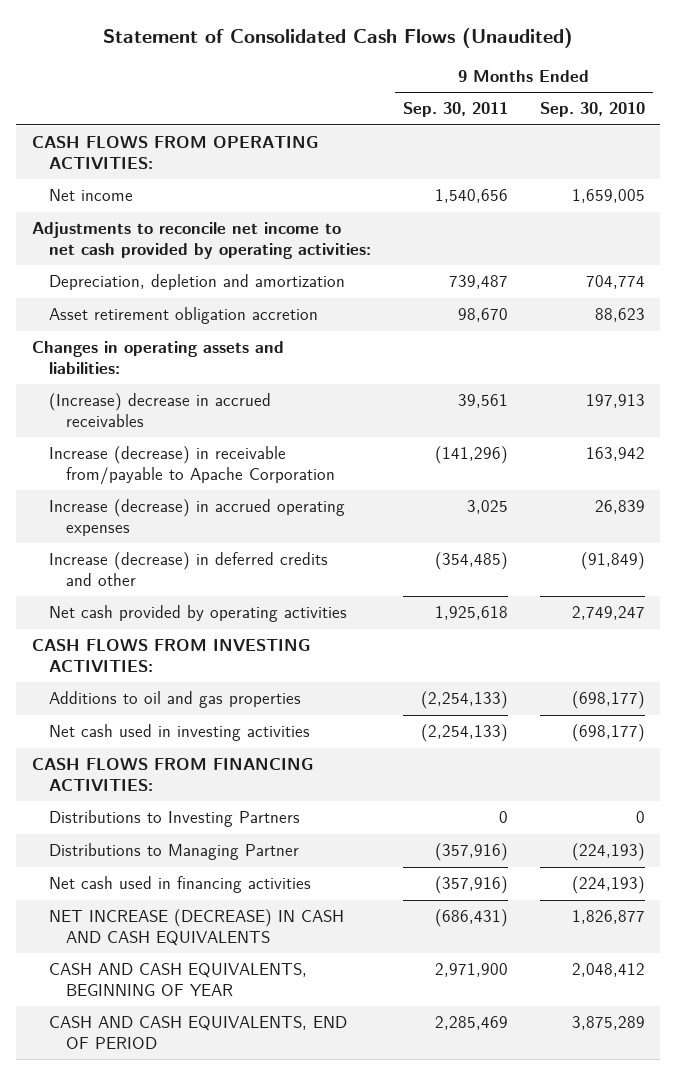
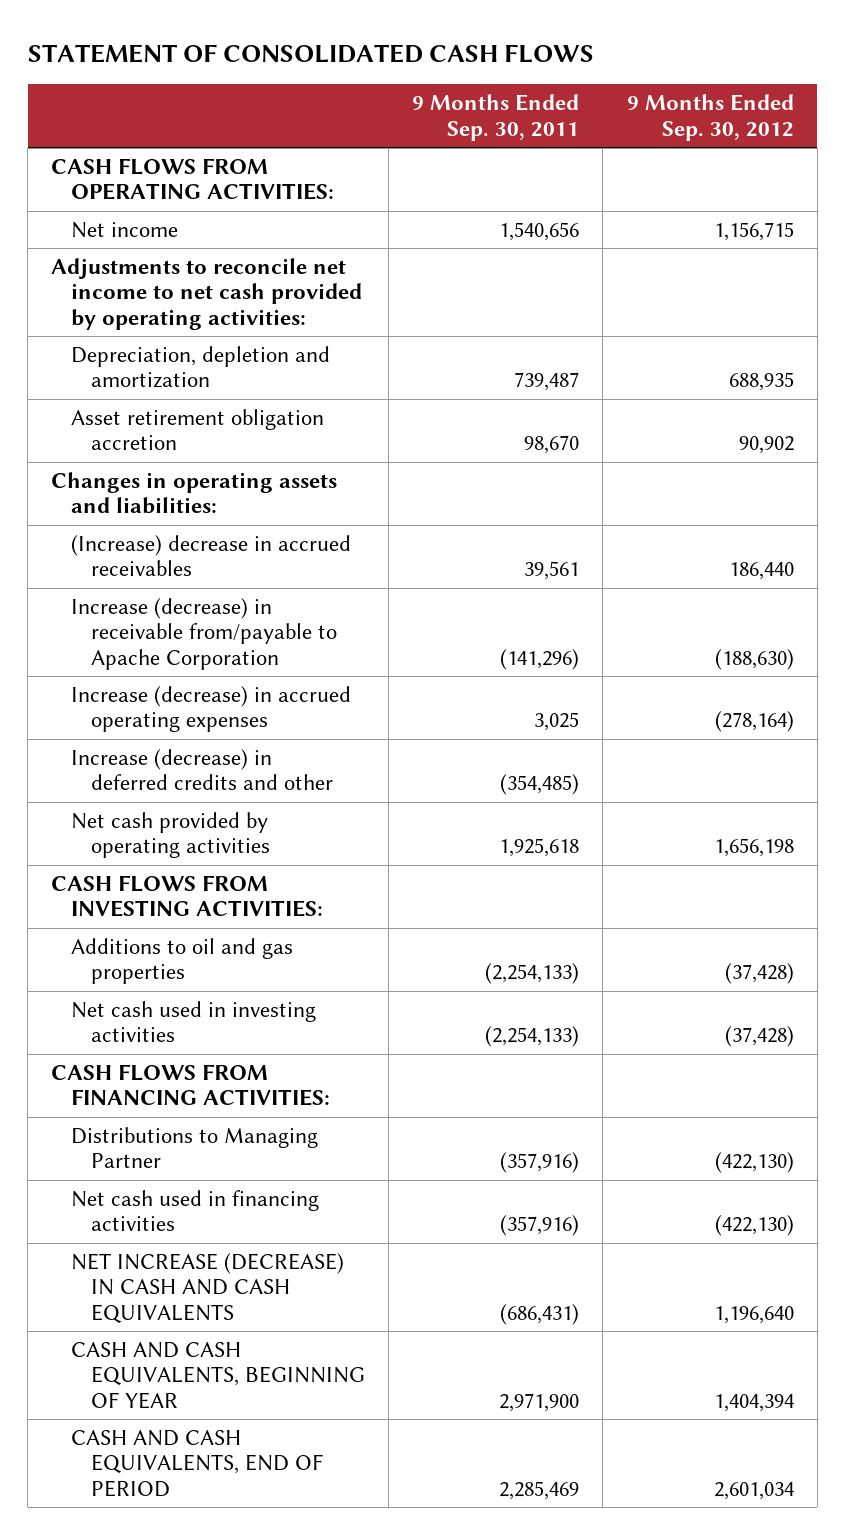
- Statement of Consolidated Cash Flows (Unaudited)
+ STATEMENT OF CONSOLIDATED CASH FLOWS
- | 9 Months Ended Sep. 30, 2011 | 9 Months Ended Sep. 30, 2010
+ | 9 Months Ended Sep. 30, 2011 | 9 Months Ended Sep. 30, 2012
- Distributions to Investing Partners | 0 | 0

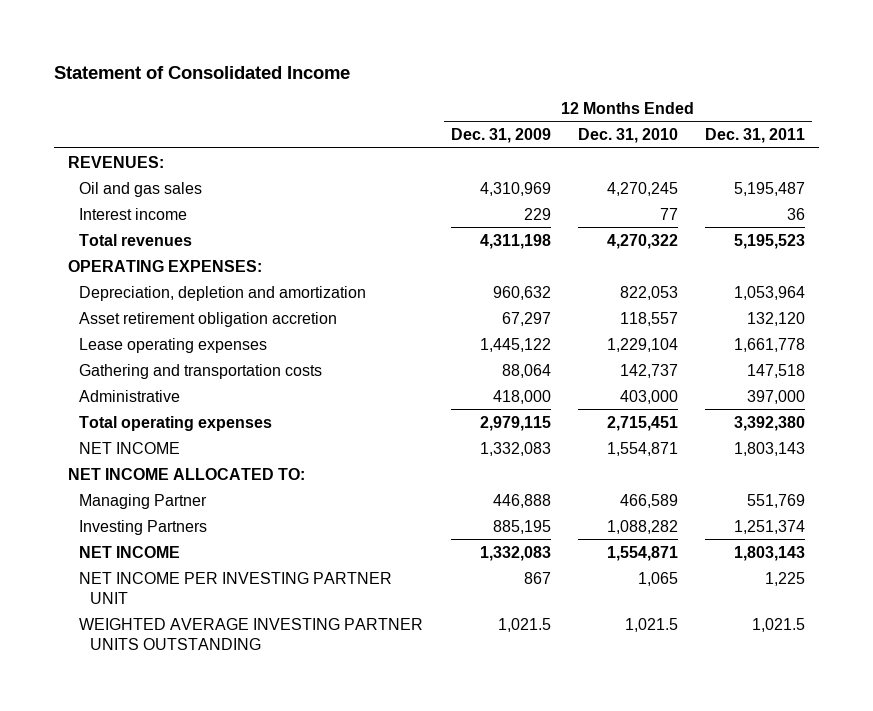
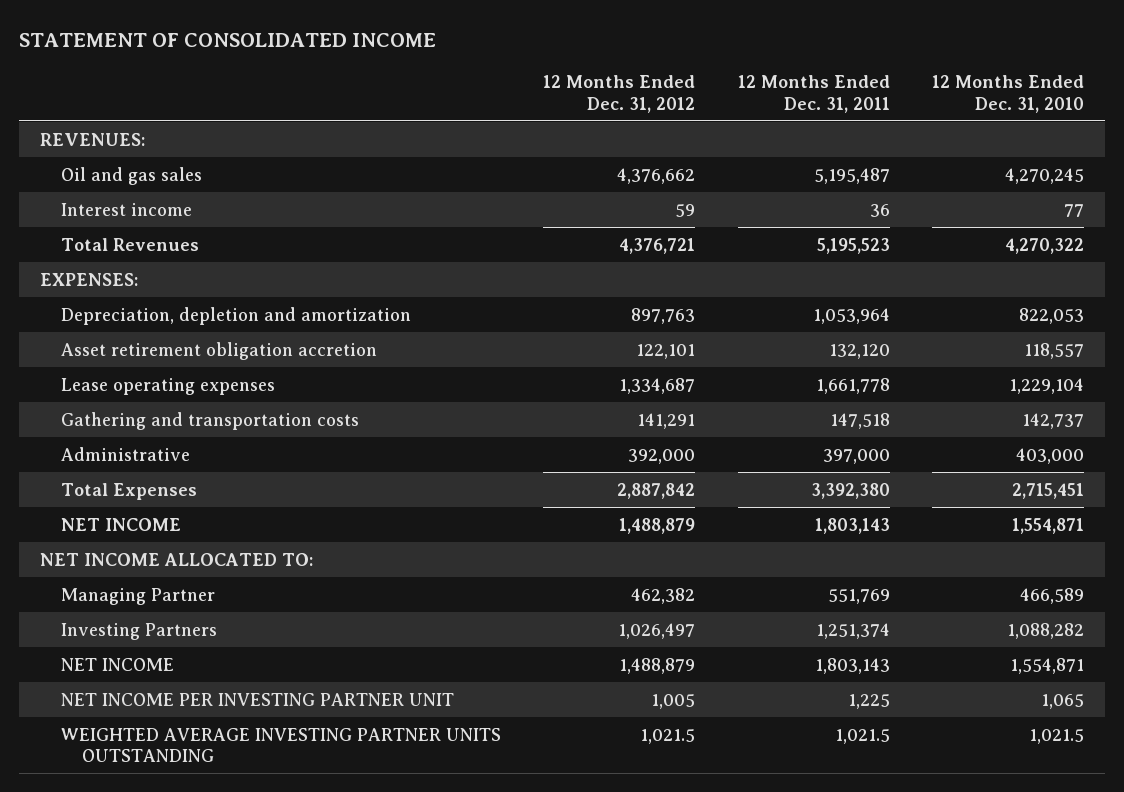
- Statement of Consolidated Income
+ STATEMENT OF CONSOLIDATED INCOME
- | 12 Months Ended Dec. 31, 2009 | 12 Months Ended Dec. 31, 2010 | 12 Months Ended Dec. 31, 2011
+ | 12 Months Ended Dec. 31, 2012 | 12 Months Ended Dec. 31, 2011 | 12 Months Ended Dec. 31, 2010
- Total revenues | 4,311,198 | 4,270,322 | 5,195,523
- OPERATING EXPENSES:
+ Total Revenues | 4,376,721 | 5,195,523 | 4,270,322
+ EXPENSES:
- Total operating expenses | 2,979,115 | 2,715,451 | 3,392,380
+ Total Expenses | 2,887,842 | 3,392,380 | 2,715,451

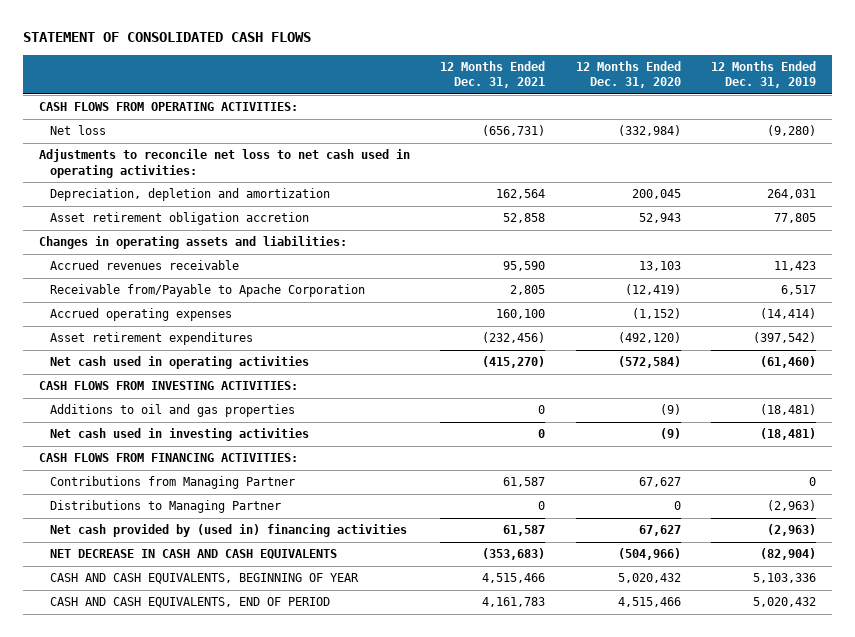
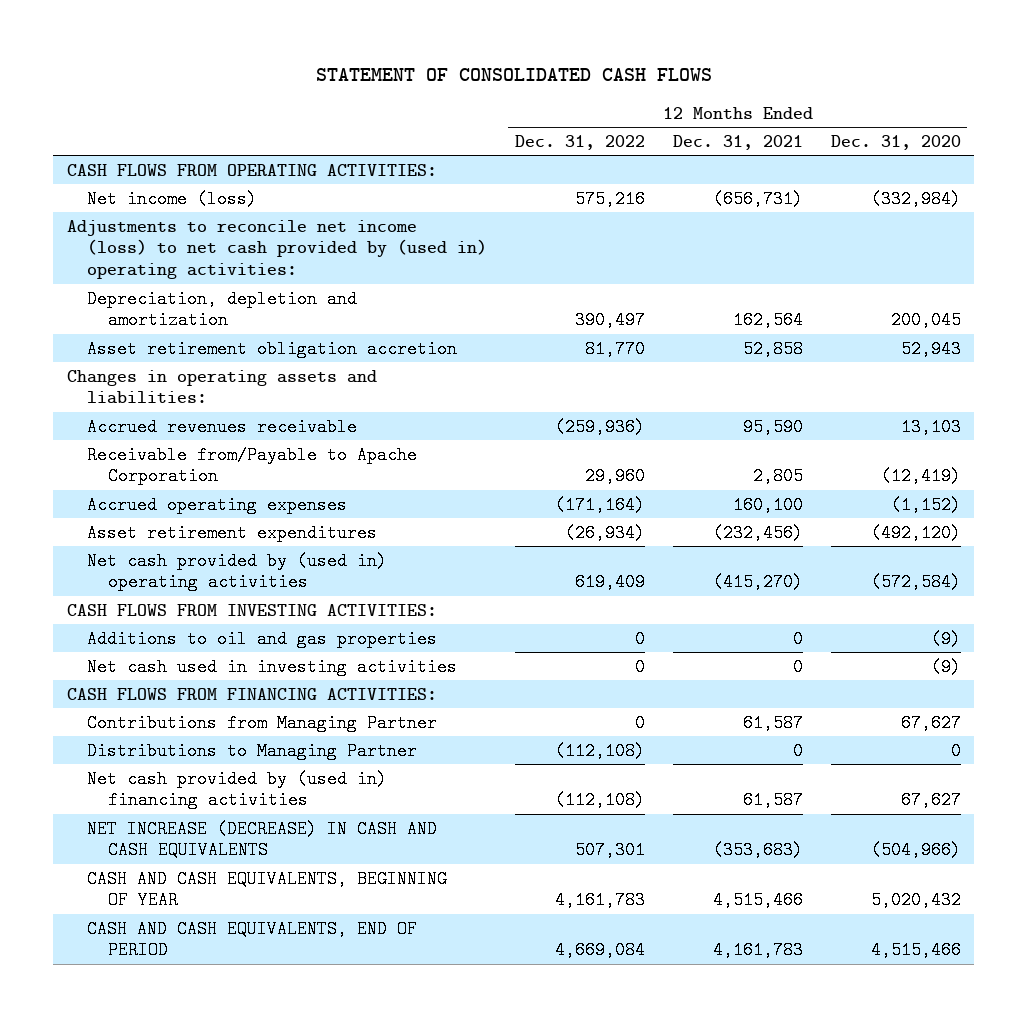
- | 12 Months Ended Dec. 31, 2021 | 12 Months Ended Dec. 31, 2020 | 12 Months Ended Dec. 31, 2019
+ | 12 Months Ended Dec. 31, 2022 | 12 Months Ended Dec. 31, 2021 | 12 Months Ended Dec. 31, 2020
- Net loss | (656,731) | (332,984) | (9,280)
- Adjustments to reconcile net loss to net cash used in operating activities:
+ Net income (loss) | 575,216 | (656,731) | (332,984)
+ Adjustments to reconcile net income (loss) to net cash provided by (used in) operating activities:
- Net cash used in operating activities | (415,270) | (572,584) | (61,460)
+ Net cash provided by (used in) operating activities | 619,409 | (415,270) | (572,584)
- NET DECREASE IN CASH AND CASH EQUIVALENTS | (353,683) | (504,966) | (82,904)
+ NET INCREASE (DECREASE) IN CASH AND CASH EQUIVALENTS | 507,301 | (353,683) | (504,966)

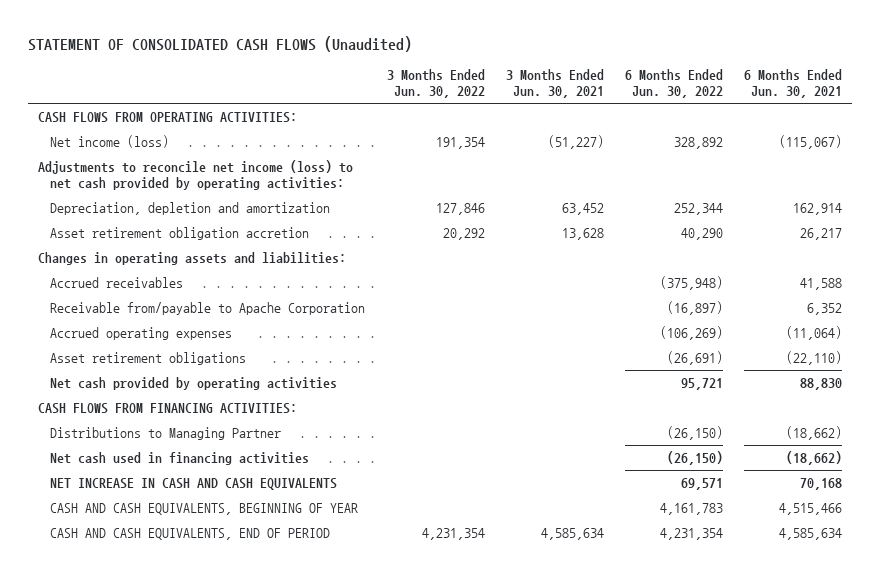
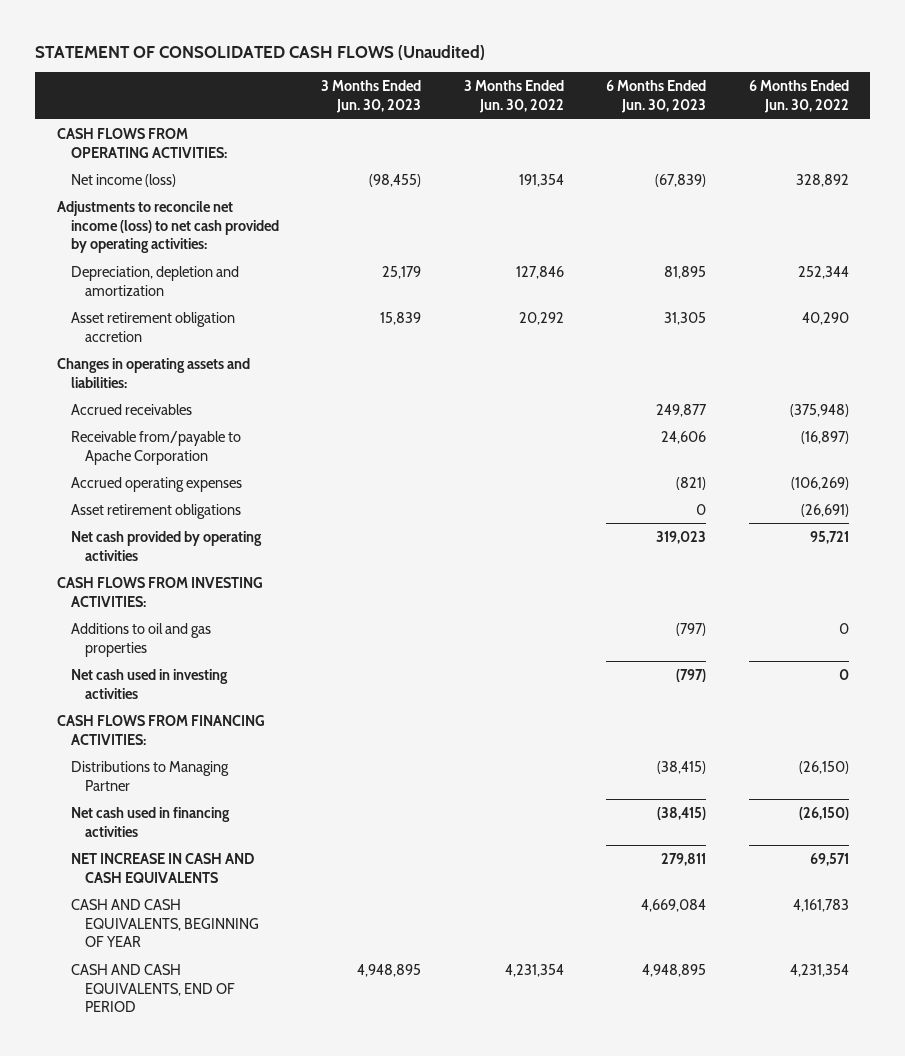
- | 3 Months Ended Jun. 30, 2022 | 3 Months Ended Jun. 30, 2021 | 6 Months Ended Jun. 30, 2022 | 6 Months Ended Jun. 30, 2021
+ | 3 Months Ended Jun. 30, 2023 | 3 Months Ended Jun. 30, 2022 | 6 Months Ended Jun. 30, 2023 | 6 Months Ended Jun. 30, 2022
+ CASH FLOWS FROM INVESTING ACTIVITIES:
+ Additions to oil and gas properties | | | (797) | 0
+ Net cash used in investing activities | | | (797) | 0

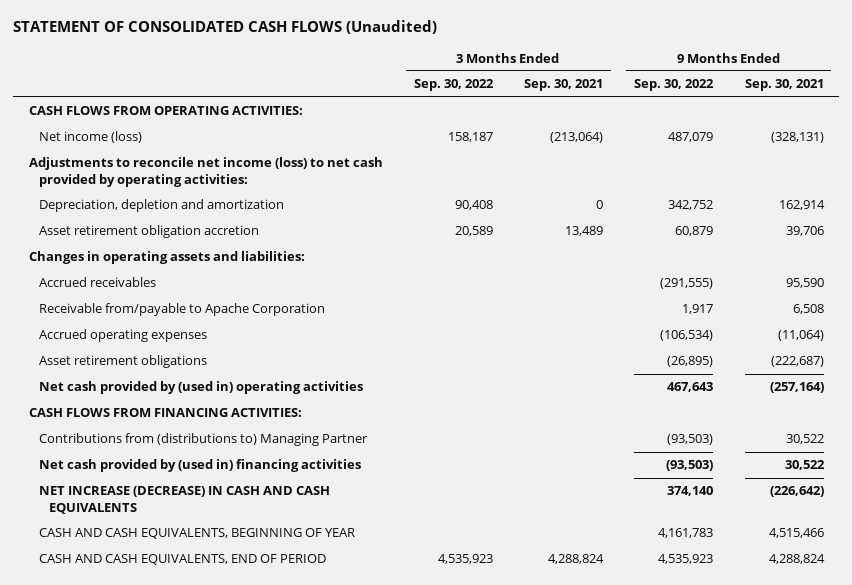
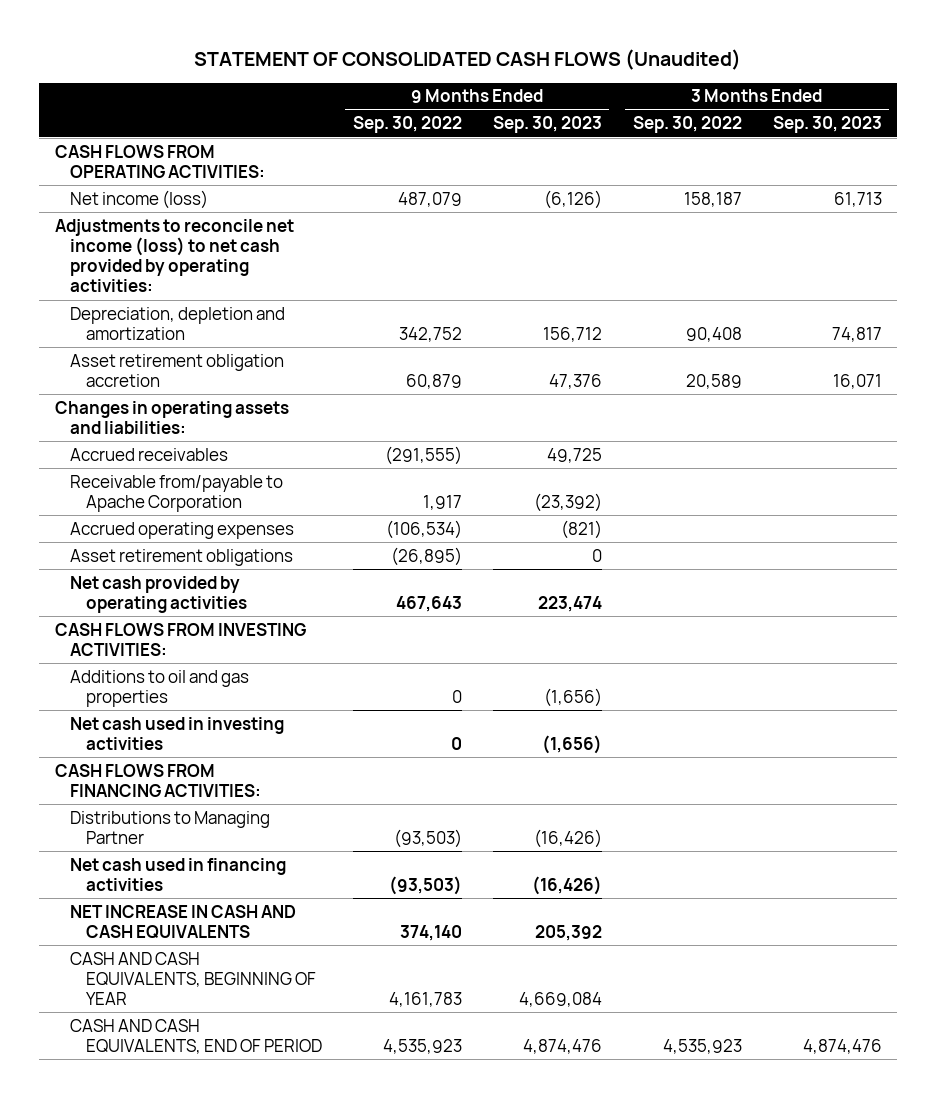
- | 3 Months Ended Sep. 30, 2022 | 3 Months Ended Sep. 30, 2021 | 9 Months Ended Sep. 30, 2022 | 9 Months Ended Sep. 30, 2021
+ | 9 Months Ended Sep. 30, 2022 | 9 Months Ended Sep. 30, 2023 | 3 Months Ended Sep. 30, 2022 | 3 Months Ended Sep. 30, 2023
- Net cash provided by (used in) operating activities | | | 467,643 | (257,164)
+ Net cash provided by operating activities | 467,643 | 223,474 | |
+ CASH FLOWS FROM INVESTING ACTIVITIES:
+ Additions to oil and gas properties | 0 | (1,656) | |
+ Net cash used in investing activities | 0 | (1,656) | |
- Contributions from (distributions to) Managing Partner | | | (93,503) | 30,522
- Net cash provided by (used in) financing activities | | | (93,503) | 30,522
- NET INCREASE (DECREASE) IN CASH AND CASH EQUIVALENTS | | | 374,140 | (226,642)
+ Distributions to Managing Partner | (93,503) | (16,426) | |
+ Net cash used in financing activities | (93,503) | (16,426) | |
+ NET INCREASE IN CASH AND CASH EQUIVALENTS | 374,140 | 205,392 | |

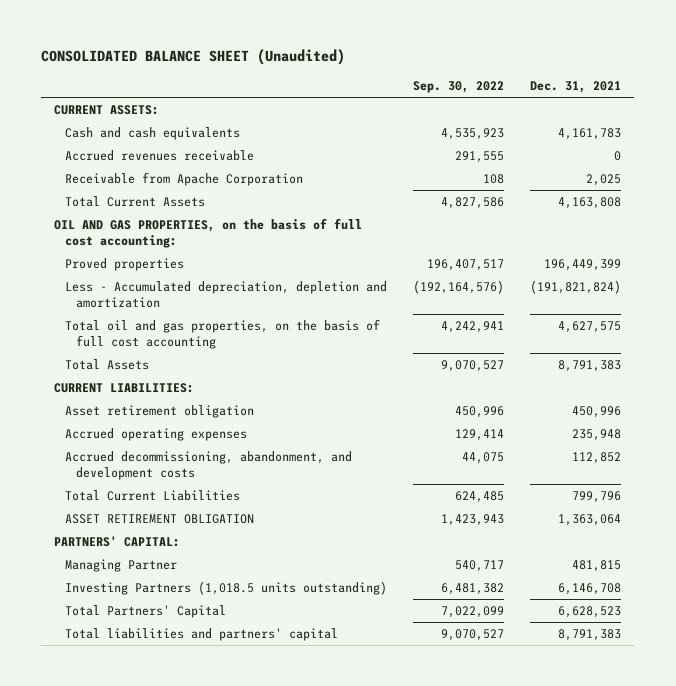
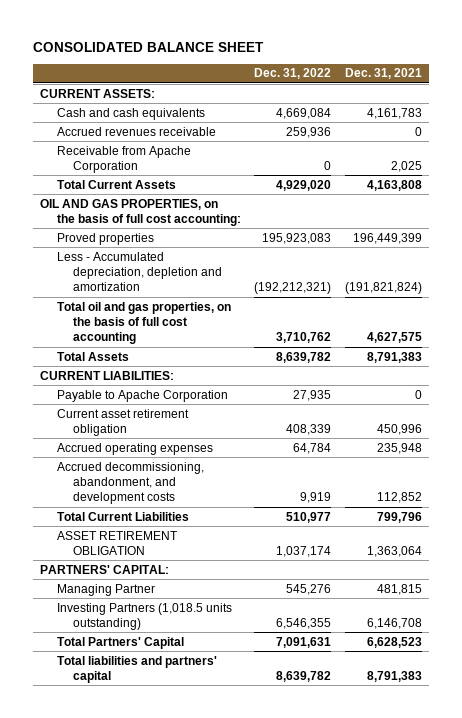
- CONSOLIDATED BALANCE SHEET (Unaudited)
+ CONSOLIDATED BALANCE SHEET
- | Sep. 30, 2022 | Dec. 31, 2021
+ | Dec. 31, 2022 | Dec. 31, 2021
- Asset retirement obligation | 450,996 | 450,996
+ Payable to Apache Corporation | 27,935 | 0
+ Current asset retirement obligation | 408,339 | 450,996

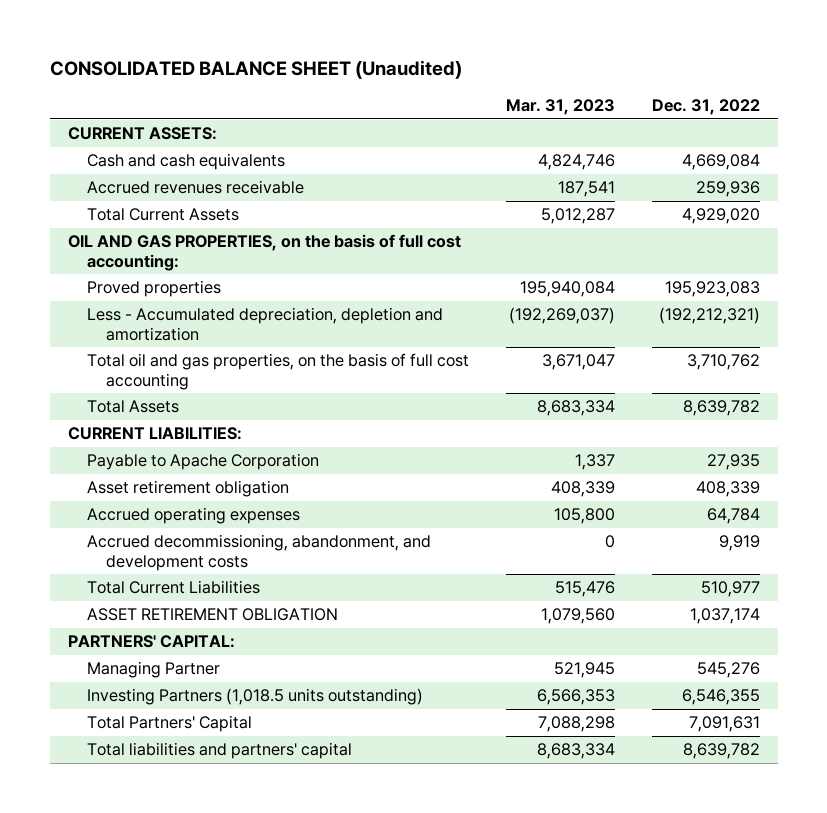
- CONSOLIDATED BALANCE SHEET
+ CONSOLIDATED BALANCE SHEET (Unaudited)
- | Dec. 31, 2022 | Dec. 31, 2021
+ | Mar. 31, 2023 | Dec. 31, 2022
- Receivable from Apache Corporation | 0 | 2,025
- Current asset retirement obligation | 408,339 | 450,996
+ Asset retirement obligation | 408,339 | 408,339

